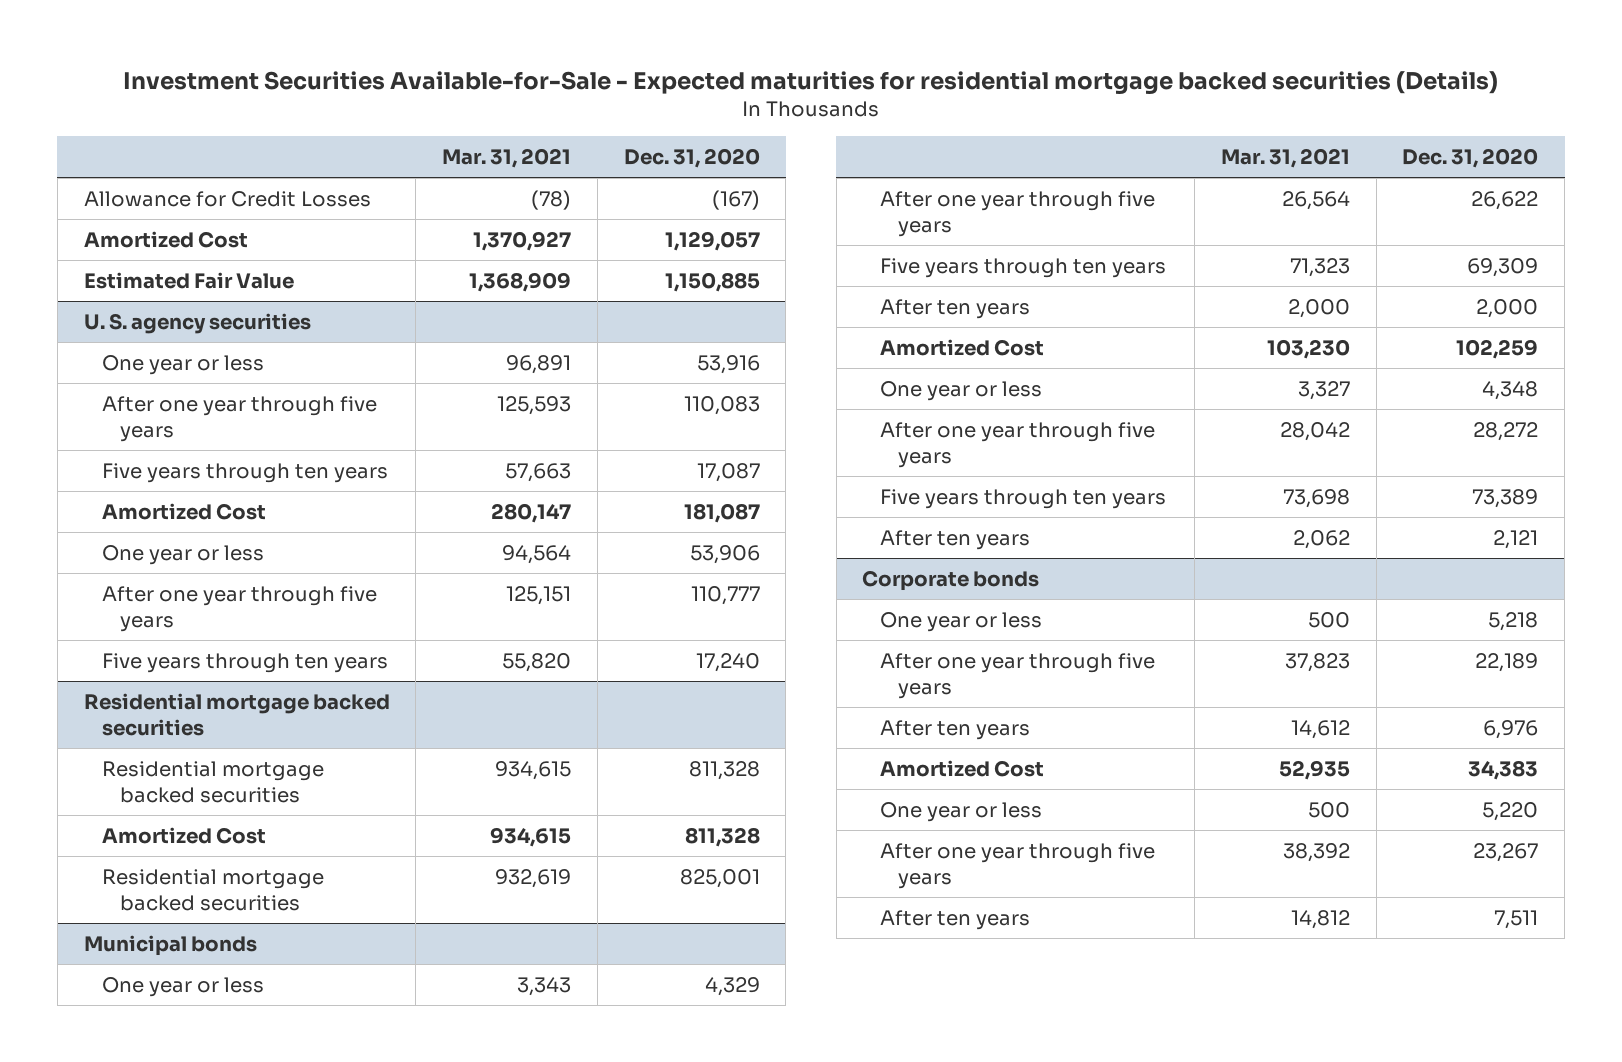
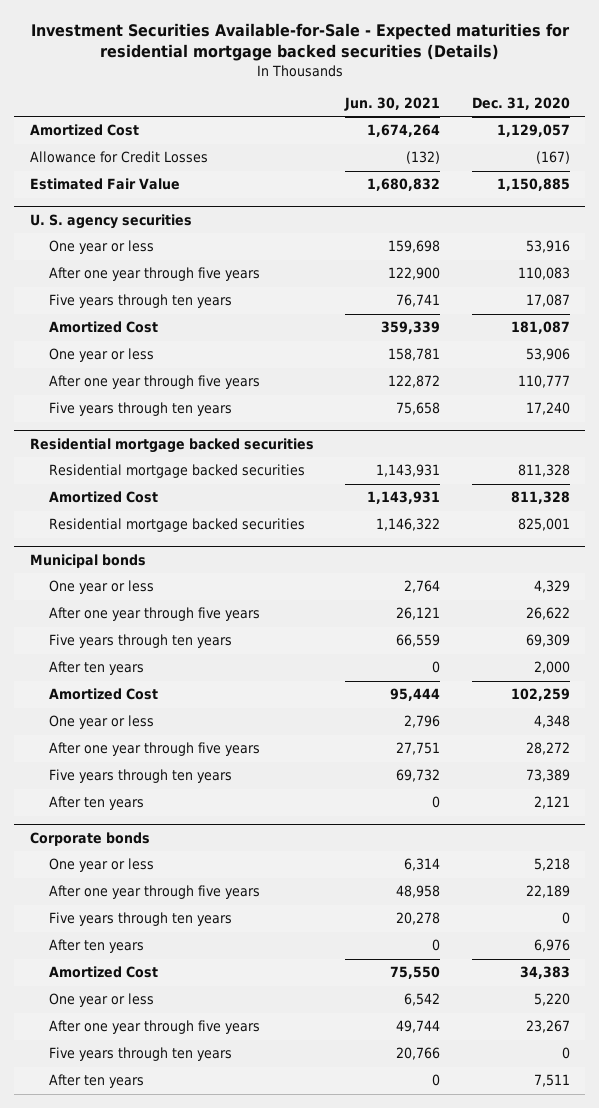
- | Mar. 31, 2021 | Dec. 31, 2020
+ | Jun. 30, 2021 | Dec. 31, 2020
moved down: Allowance for Credit Losses | (132) | (167)
@ Corporate bonds
+ Five years through ten years | 20,278 | 0
+ Five years through ten years | 20,766 | 0

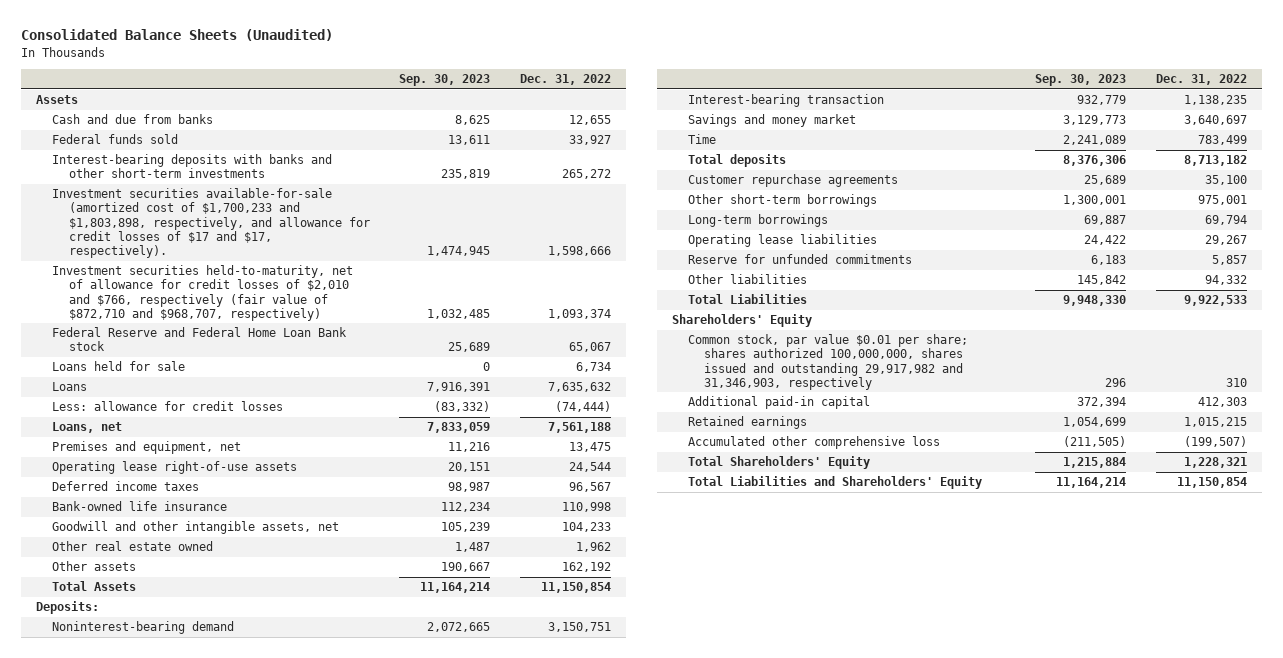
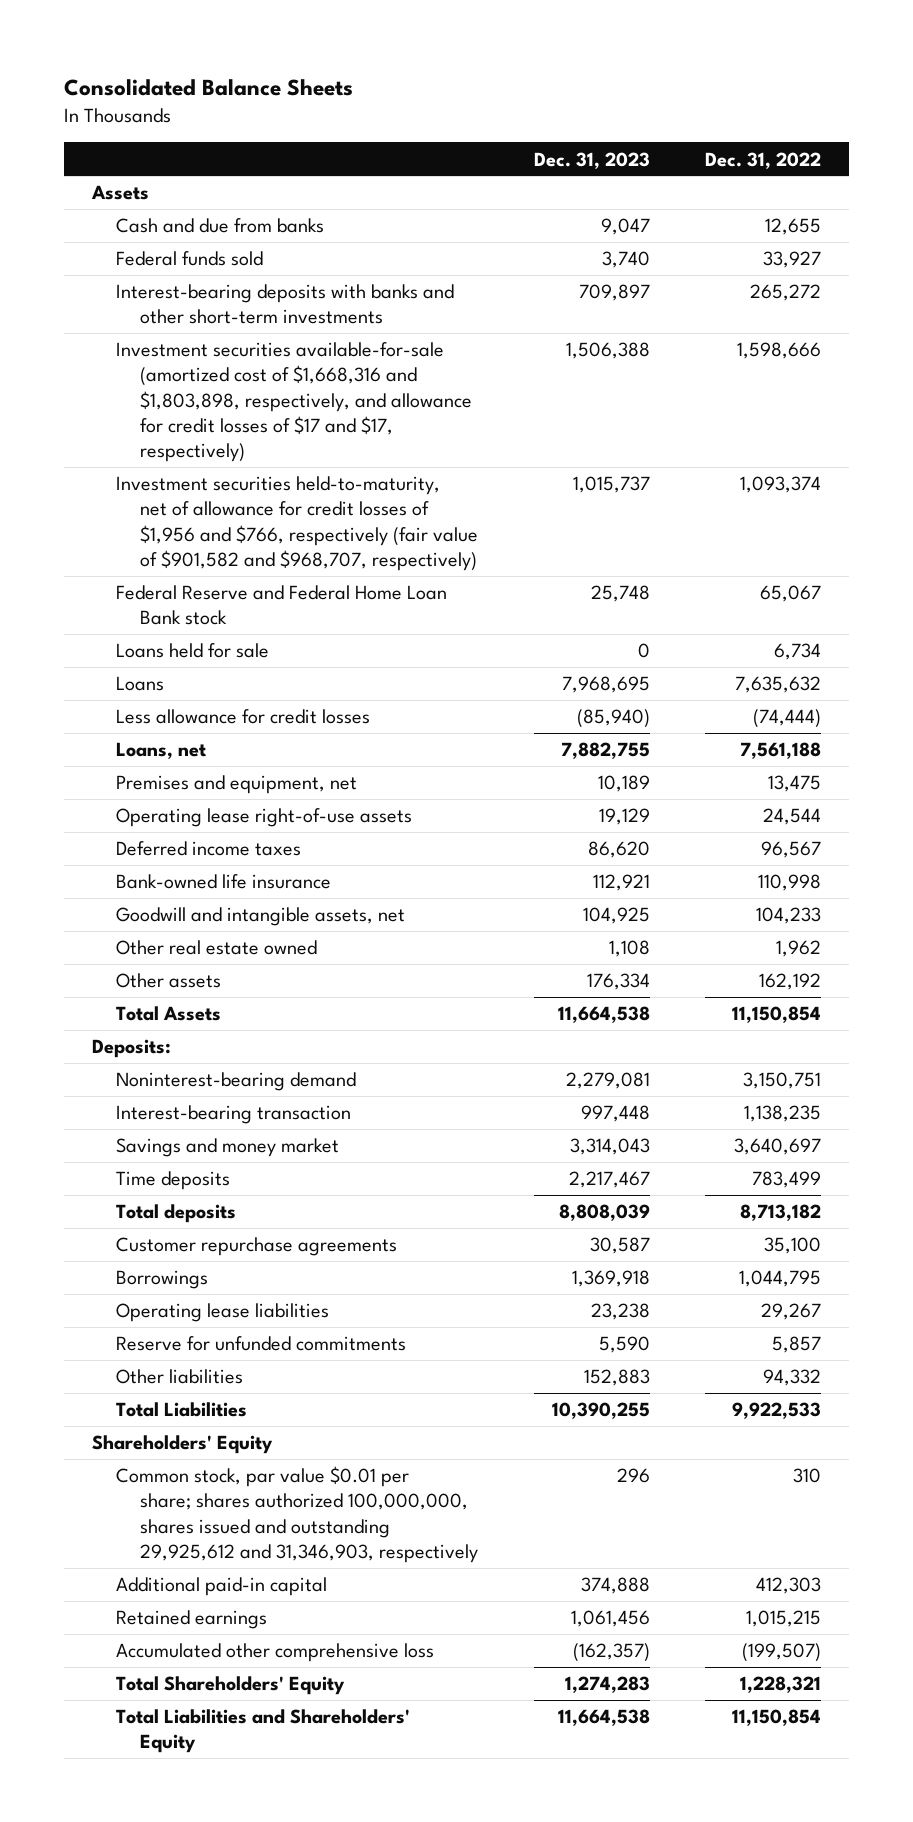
- Consolidated Balance Sheets (Unaudited)
+ Consolidated Balance Sheets
- | Sep. 30, 2023 | Dec. 31, 2022
+ | Dec. 31, 2023 | Dec. 31, 2022
- Investment securities available-for-sale (amortized cost of $1,700,233 and $1,803,898, respectively, and allowance for credit losses of $17 and $17, respectively). | 1,474,945 | 1,598,666
- Investment securities held-to-maturity, net of allowance for credit losses of $2,010 and $766, respectively (fair value of $872,710 and $968,707, respectively) | 1,032,485 | 1,093,374
+ Investment securities available-for-sale (amortized cost of $1,668,316 and $1,803,898, respectively, and allowance for credit losses of $17 and $17, respectively) | 1,506,388 | 1,598,666
+ Investment securities held-to-maturity, net of allowance for credit losses of $1,956 and $766, respectively (fair value of $901,582 and $968,707, respectively) | 1,015,737 | 1,093,374
- Less: allowance for credit losses | (83,332) | (74,444)
+ Less allowance for credit losses | (85,940) | (74,444)
- Goodwill and other intangible assets, net | 105,239 | 104,233
+ Goodwill and intangible assets, net | 104,925 | 104,233
- Time | 2,241,089 | 783,499
+ Time deposits | 2,217,467 | 783,499
- Other short-term borrowings | 1,300,001 | 975,001
- Long-term borrowings | 69,887 | 69,794
+ Borrowings | 1,369,918 | 1,044,795
- Common stock, par value $0.01 per share; shares authorized 100,000,000, shares issued and outstanding 29,917,982 and 31,346,903, respectively | 296 | 310
+ Common stock, par value $0.01 per share; shares authorized 100,000,000, shares issued and outstanding 29,925,612 and 31,346,903, respectively | 296 | 310

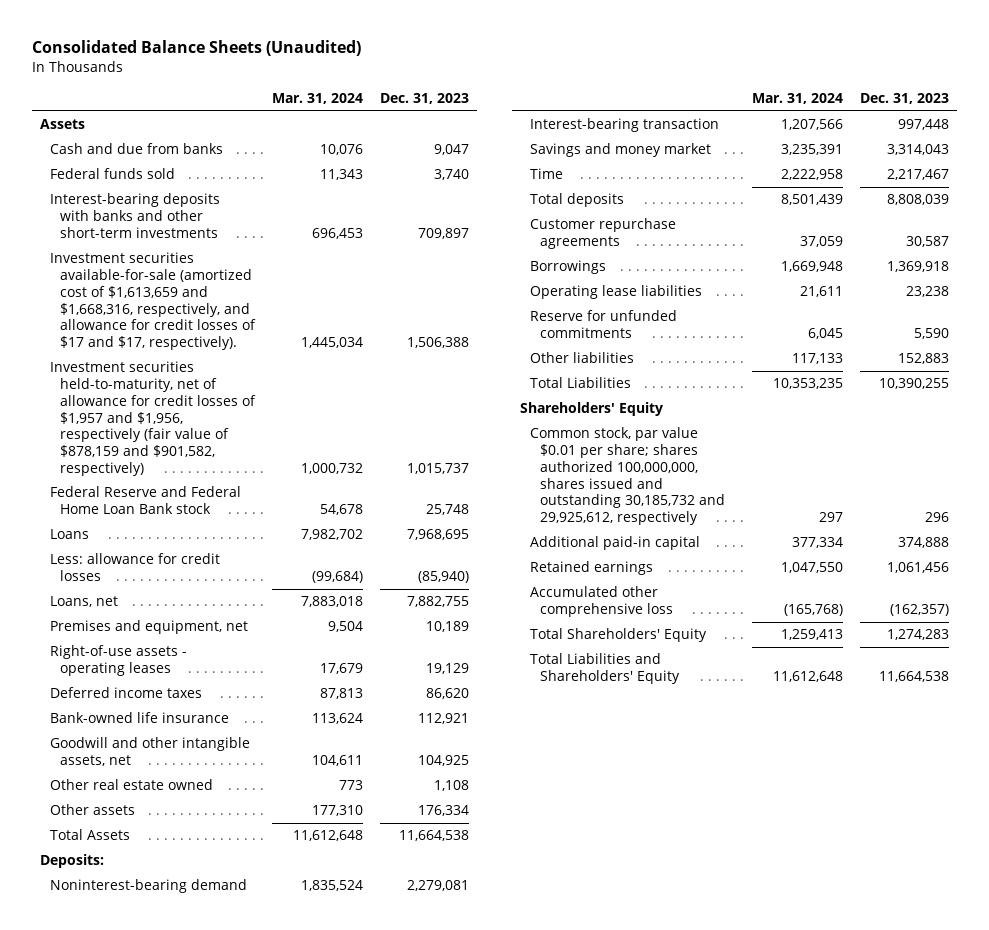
- Consolidated Balance Sheets
+ Consolidated Balance Sheets (Unaudited)
- | Dec. 31, 2023 | Dec. 31, 2022
+ | Mar. 31, 2024 | Dec. 31, 2023
- Investment securities available-for-sale (amortized cost of $1,668,316 and $1,803,898, respectively, and allowance for credit losses of $17 and $17, respectively) | 1,506,388 | 1,598,666
- Investment securities held-to-maturity, net of allowance for credit losses of $1,956 and $766, respectively (fair value of $901,582 and $968,707, respectively) | 1,015,737 | 1,093,374
+ Investment securities available-for-sale (amortized cost of $1,613,659 and $1,668,316, respectively, and allowance for credit losses of $17 and $17, respectively). | 1,445,034 | 1,506,388
+ Investment securities held-to-maturity, net of allowance for credit losses of $1,957 and $1,956, respectively (fair value of $878,159 and $901,582, respectively) | 1,000,732 | 1,015,737
- Loans held for sale | 0 | 6,734
- Less allowance for credit losses | (85,940) | (74,444)
+ Less: allowance for credit losses | (99,684) | (85,940)
- Operating lease right-of-use assets | 19,129 | 24,544
+ Right-of-use assets - operating leases | 17,679 | 19,129
- Goodwill and intangible assets, net | 104,925 | 104,233
+ Goodwill and other intangible assets, net | 104,611 | 104,925
- Time deposits | 2,217,467 | 783,499
+ Time | 2,222,958 | 2,217,467
- Common stock, par value $0.01 per share; shares authorized 100,000,000, shares issued and outstanding 29,925,612 and 31,346,903, respectively | 296 | 310
+ Common stock, par value $0.01 per share; shares authorized 100,000,000, shares issued and outstanding 30,185,732 and 29,925,612, respectively | 297 | 296

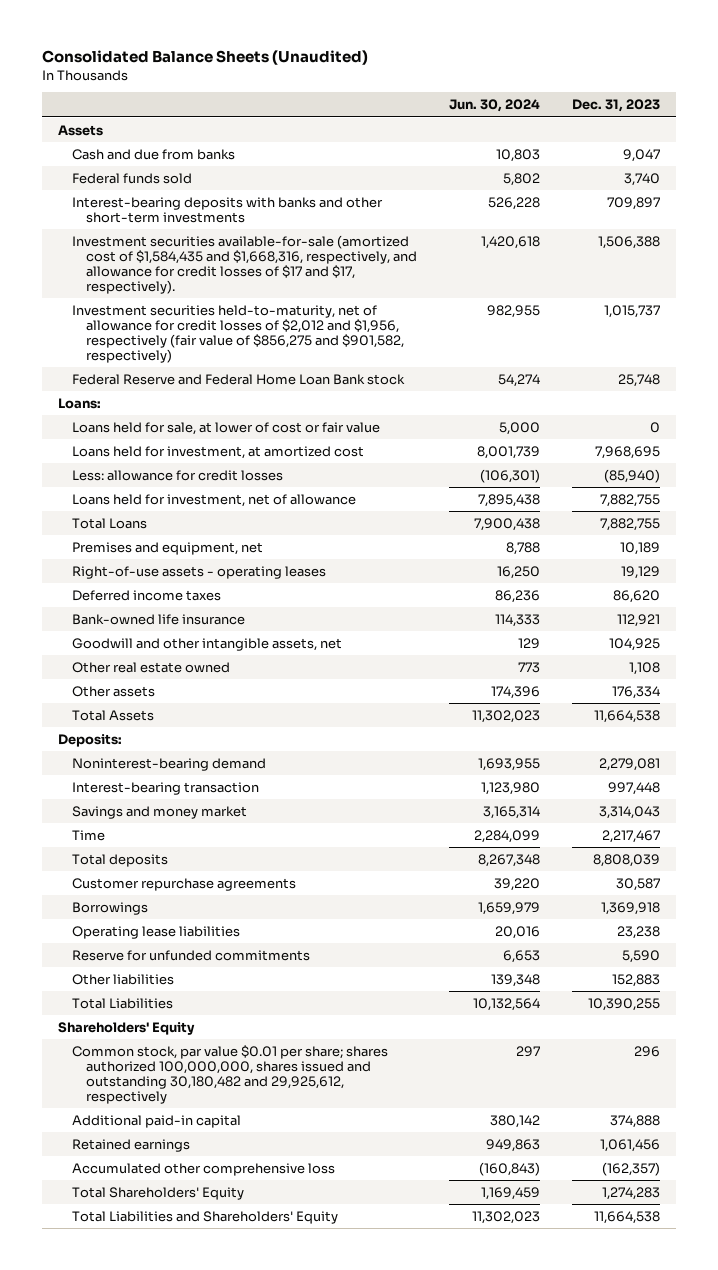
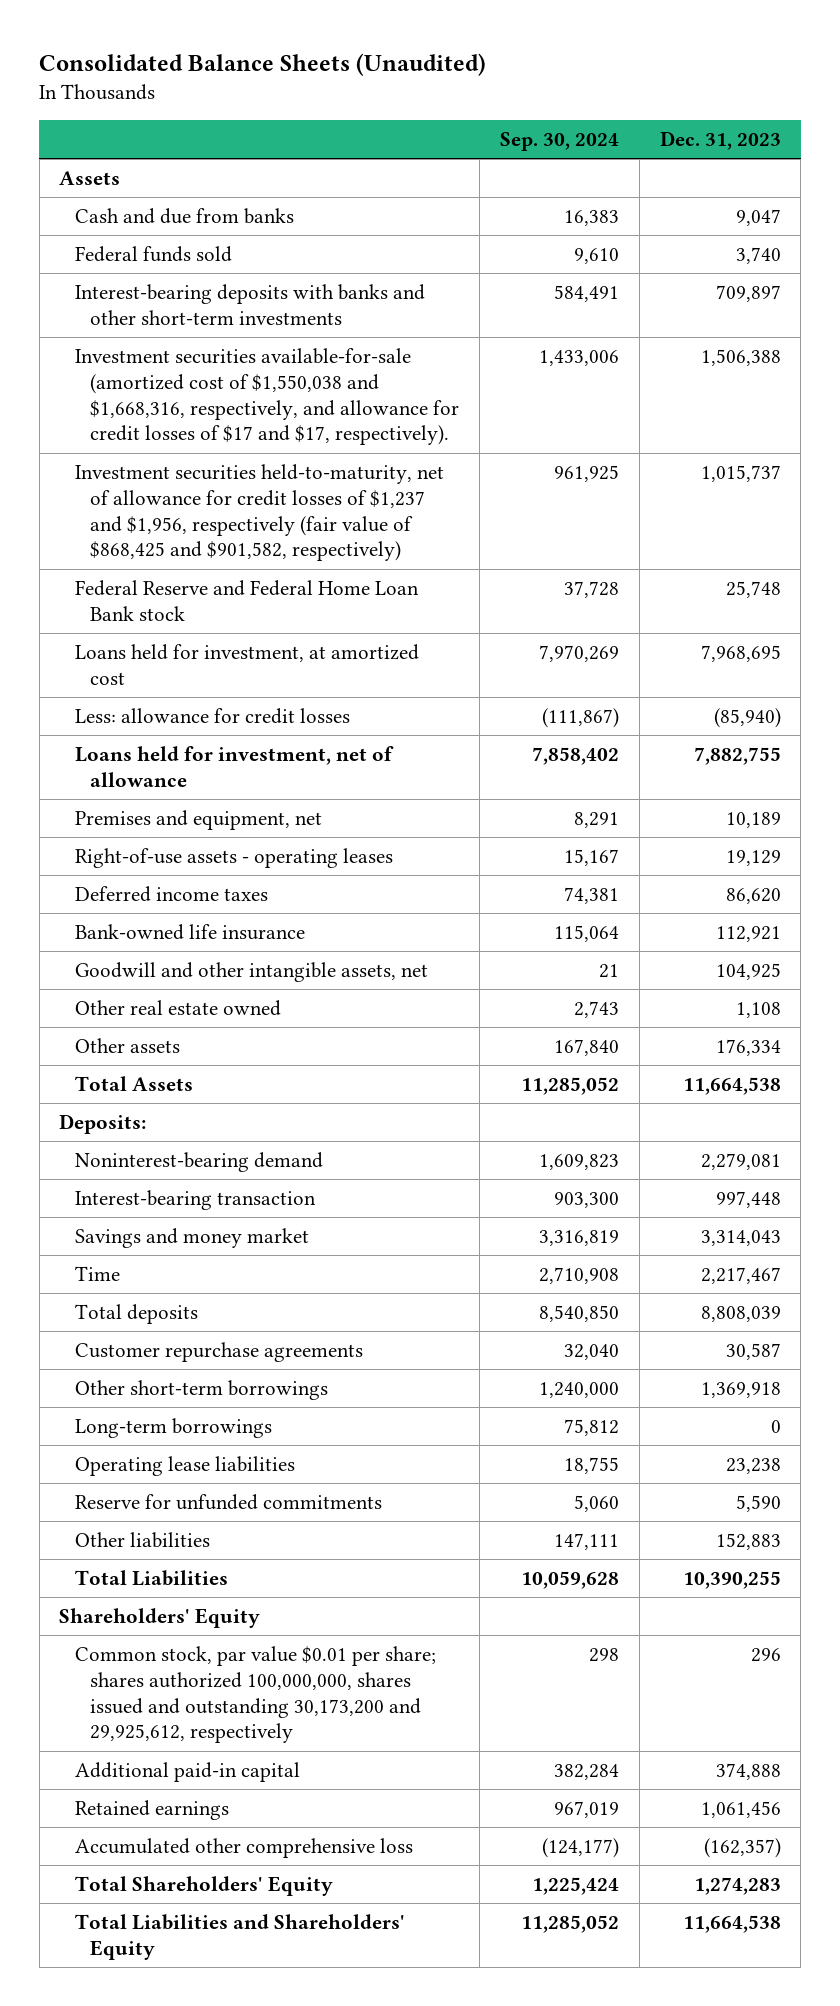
- | Jun. 30, 2024 | Dec. 31, 2023
+ | Sep. 30, 2024 | Dec. 31, 2023
- Investment securities available-for-sale (amortized cost of $1,584,435 and $1,668,316, respectively, and allowance for credit losses of $17 and $17, respectively). | 1,420,618 | 1,506,388
- Investment securities held-to-maturity, net of allowance for credit losses of $2,012 and $1,956, respectively (fair value of $856,275 and $901,582, respectively) | 982,955 | 1,015,737
+ Investment securities available-for-sale (amortized cost of $1,550,038 and $1,668,316, respectively, and allowance for credit losses of $17 and $17, respectively). | 1,433,006 | 1,506,388
+ Investment securities held-to-maturity, net of allowance for credit losses of $1,237 and $1,956, respectively (fair value of $868,425 and $901,582, respectively) | 961,925 | 1,015,737
- Loans:
- Loans held for sale, at lower of cost or fair value | 5,000 | 0
- Total Loans | 7,900,438 | 7,882,755
- Borrowings | 1,659,979 | 1,369,918
+ Other short-term borrowings | 1,240,000 | 1,369,918
+ Long-term borrowings | 75,812 | 0
- Common stock, par value $0.01 per share; shares authorized 100,000,000, shares issued and outstanding 30,180,482 and 29,925,612, respectively | 297 | 296
+ Common stock, par value $0.01 per share; shares authorized 100,000,000, shares issued and outstanding 30,173,200 and 29,925,612, respectively | 298 | 296

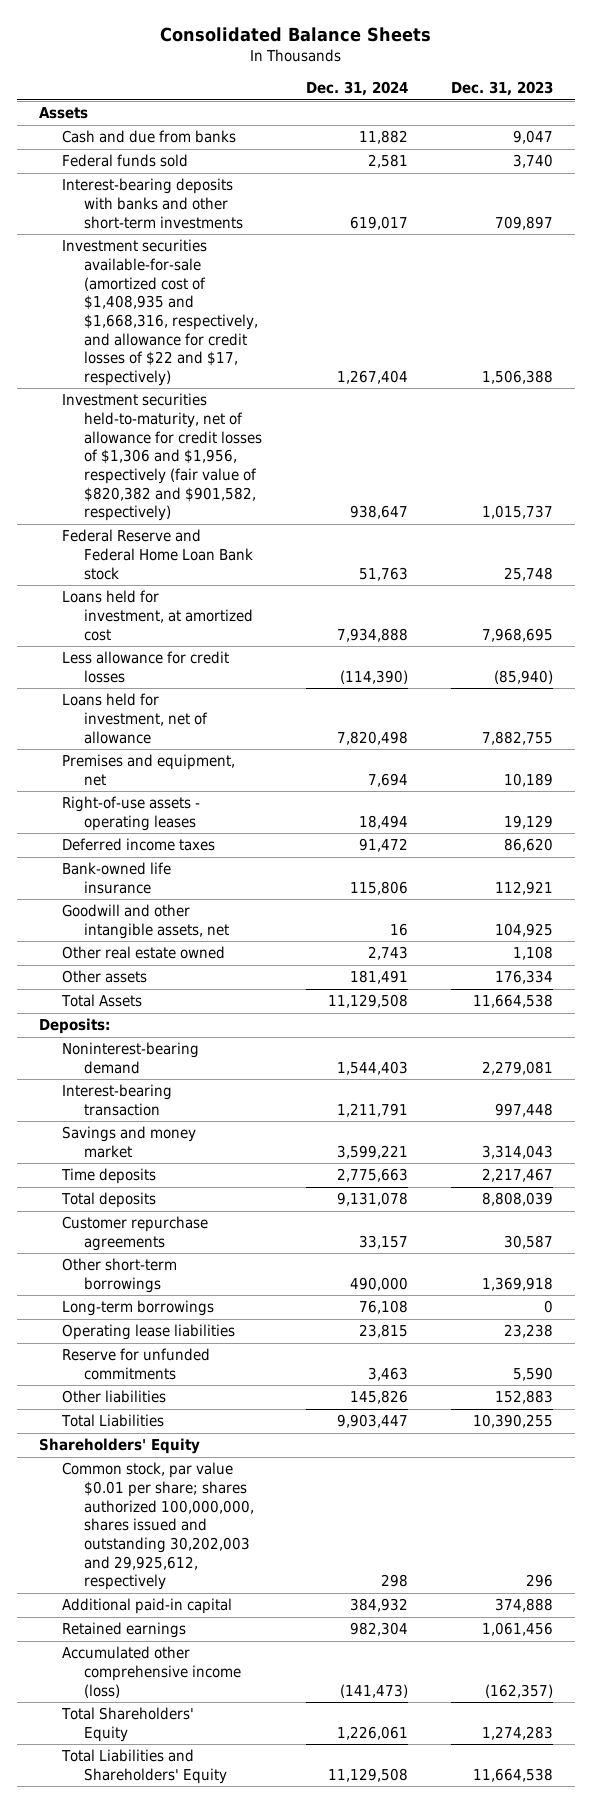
- Consolidated Balance Sheets (Unaudited)
+ Consolidated Balance Sheets
- | Sep. 30, 2024 | Dec. 31, 2023
+ | Dec. 31, 2024 | Dec. 31, 2023
- Investment securities available-for-sale (amortized cost of $1,550,038 and $1,668,316, respectively, and allowance for credit losses of $17 and $17, respectively). | 1,433,006 | 1,506,388
- Investment securities held-to-maturity, net of allowance for credit losses of $1,237 and $1,956, respectively (fair value of $868,425 and $901,582, respectively) | 961,925 | 1,015,737
+ Investment securities available-for-sale (amortized cost of $1,408,935 and $1,668,316, respectively, and allowance for credit losses of $22 and $17, respectively) | 1,267,404 | 1,506,388
+ Investment securities held-to-maturity, net of allowance for credit losses of $1,306 and $1,956, respectively (fair value of $820,382 and $901,582, respectively) | 938,647 | 1,015,737
- Less: allowance for credit losses | (111,867) | (85,940)
+ Less allowance for credit losses | (114,390) | (85,940)
- Time | 2,710,908 | 2,217,467
+ Time deposits | 2,775,663 | 2,217,467
- Common stock, par value $0.01 per share; shares authorized 100,000,000, shares issued and outstanding 30,173,200 and 29,925,612, respectively | 298 | 296
+ Common stock, par value $0.01 per share; shares authorized 100,000,000, shares issued and outstanding 30,202,003 and 29,925,612, respectively | 298 | 296
- Accumulated other comprehensive loss | (124,177) | (162,357)
+ Accumulated other comprehensive income (loss) | (141,473) | (162,357)

